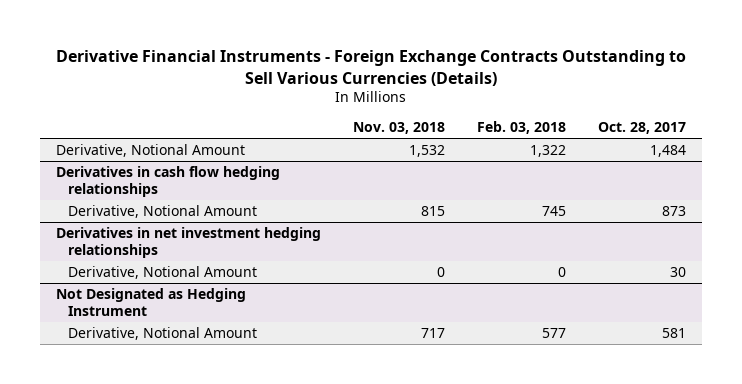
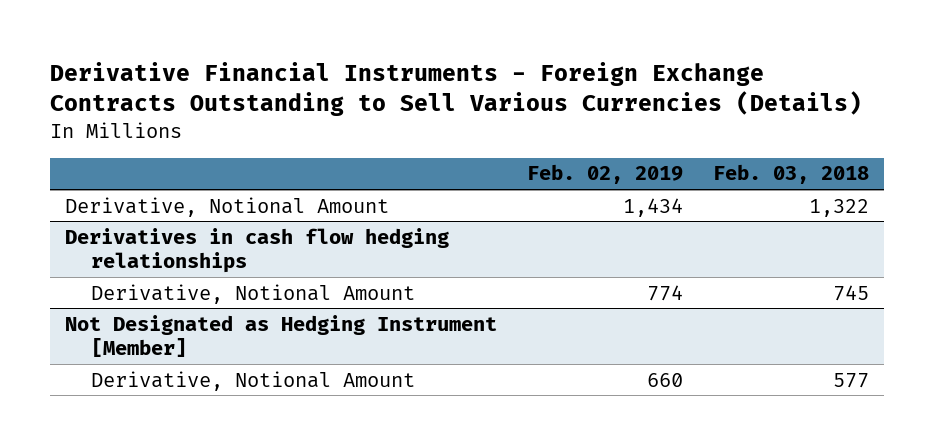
- | Nov. 03, 2018 | Feb. 03, 2018 | Oct. 28, 2017
+ | Feb. 02, 2019 | Feb. 03, 2018
- Derivatives in net investment hedging relationships
- Derivative, Notional Amount | 0 | 0 | 30
- Not Designated as Hedging Instrument
+ Not Designated as Hedging Instrument [Member]

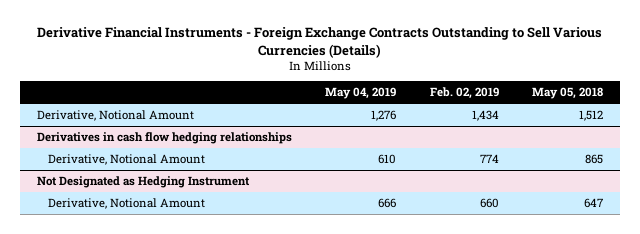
- | Feb. 02, 2019 | Feb. 03, 2018
+ | May 04, 2019 | Feb. 02, 2019 | May 05, 2018
- Not Designated as Hedging Instrument [Member]
+ Not Designated as Hedging Instrument

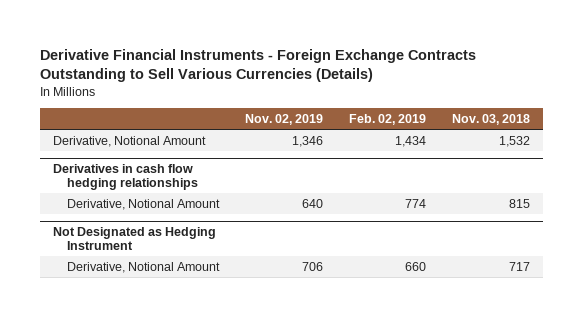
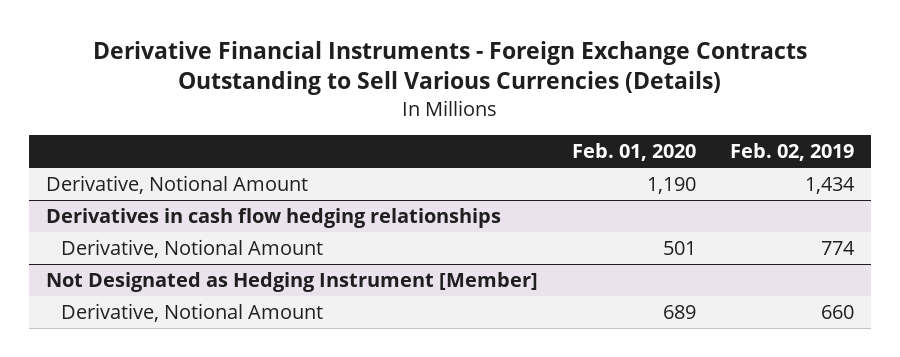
- | Nov. 02, 2019 | Feb. 02, 2019 | Nov. 03, 2018
+ | Feb. 01, 2020 | Feb. 02, 2019
- Not Designated as Hedging Instrument
+ Not Designated as Hedging Instrument [Member]

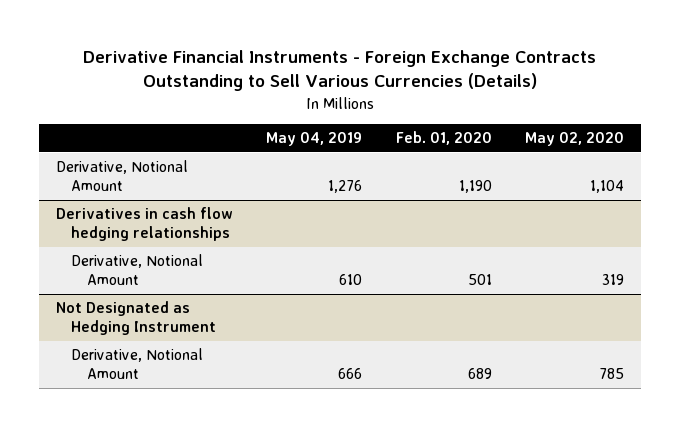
- | Feb. 01, 2020 | Feb. 02, 2019
+ | May 04, 2019 | Feb. 01, 2020 | May 02, 2020
- Not Designated as Hedging Instrument [Member]
+ Not Designated as Hedging Instrument

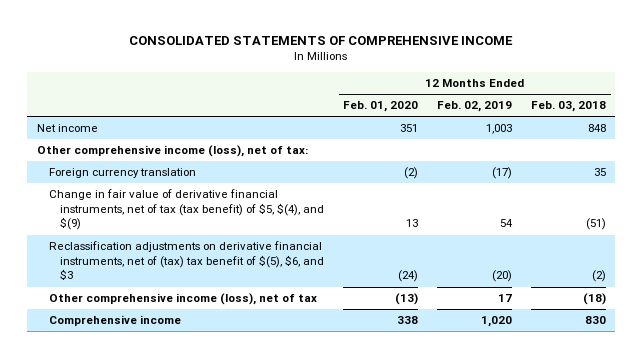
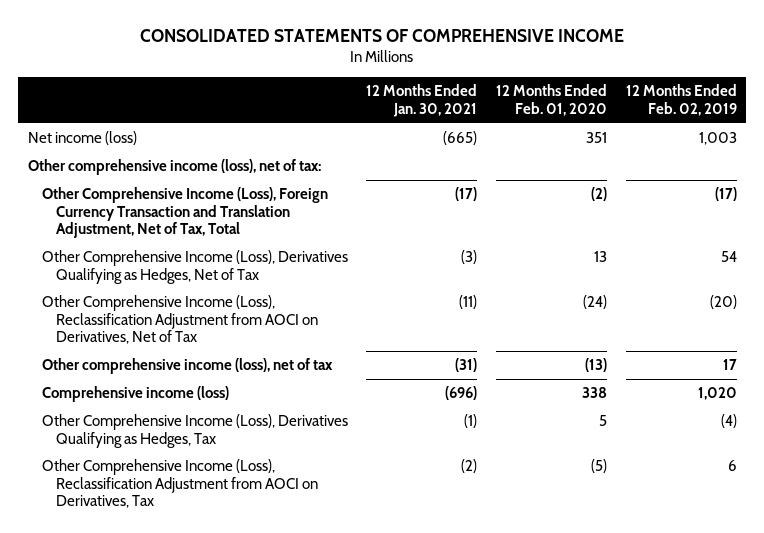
- | 12 Months Ended Feb. 01, 2020 | 12 Months Ended Feb. 02, 2019 | 12 Months Ended Feb. 03, 2018
+ | 12 Months Ended Jan. 30, 2021 | 12 Months Ended Feb. 01, 2020 | 12 Months Ended Feb. 02, 2019
- Net income | 351 | 1,003 | 848
+ Net income (loss) | (665) | 351 | 1,003
- Foreign currency translation | (2) | (17) | 35
- Change in fair value of derivative financial instruments, net of tax (tax benefit) of $5, $(4), and $(9) | 13 | 54 | (51)
- Reclassification adjustments on derivative financial instruments, net of (tax) tax benefit of $(5), $6, and $3 | (24) | (20) | (2)
+ Other Comprehensive Income (Loss), Foreign Currency Transaction and Translation Adjustment, Net of Tax, Total | (17) | (2) | (17)
+ Other Comprehensive Income (Loss), Derivatives Qualifying as Hedges, Net of Tax | (3) | 13 | 54
+ Other Comprehensive Income (Loss), Reclassification Adjustment from AOCI on Derivatives, Net of Tax | (11) | (24) | (20)
- Comprehensive income | 338 | 1,020 | 830
+ Comprehensive income (loss) | (696) | 338 | 1,020
+ Other Comprehensive Income (Loss), Derivatives Qualifying as Hedges, Tax | (1) | 5 | (4)
+ Other Comprehensive Income (Loss), Reclassification Adjustment from AOCI on Derivatives, Tax | (2) | (5) | 6

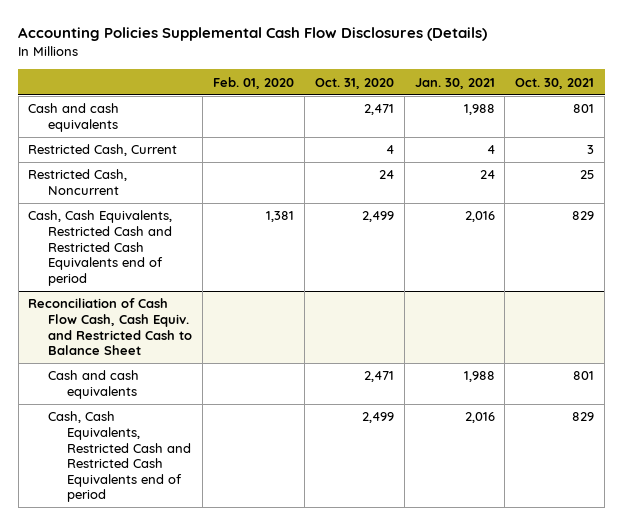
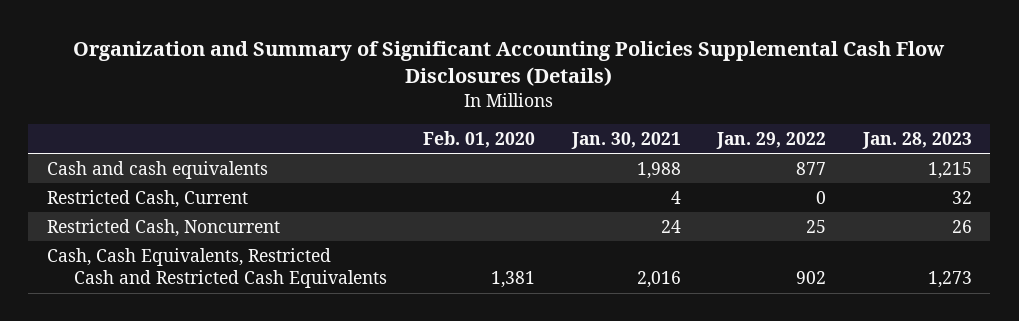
- Accounting Policies Supplemental Cash Flow Disclosures (Details)
+ Organization and Summary of Significant Accounting Policies Supplemental Cash Flow Disclosures (Details)
- | Feb. 01, 2020 | Oct. 31, 2020 | Jan. 30, 2021 | Oct. 30, 2021
+ | Feb. 01, 2020 | Jan. 30, 2021 | Jan. 29, 2022 | Jan. 28, 2023
- Cash, Cash Equivalents, Restricted Cash and Restricted Cash Equivalents end of period | 1,381 | 2,499 | 2,016 | 829
- Reconciliation of Cash Flow Cash, Cash Equiv. and Restricted Cash to Balance Sheet
- Cash and cash equivalents | | 2,471 | 1,988 | 801
- Cash, Cash Equivalents, Restricted Cash and Restricted Cash Equivalents end of period | | 2,499 | 2,016 | 829
+ Cash, Cash Equivalents, Restricted Cash and Restricted Cash Equivalents | 1,381 | 2,016 | 902 | 1,273

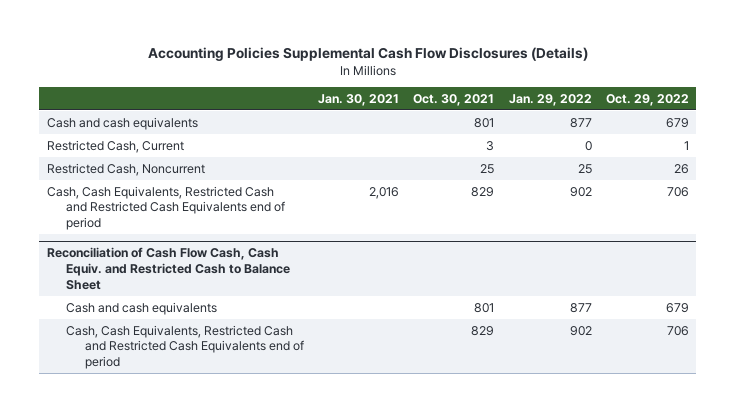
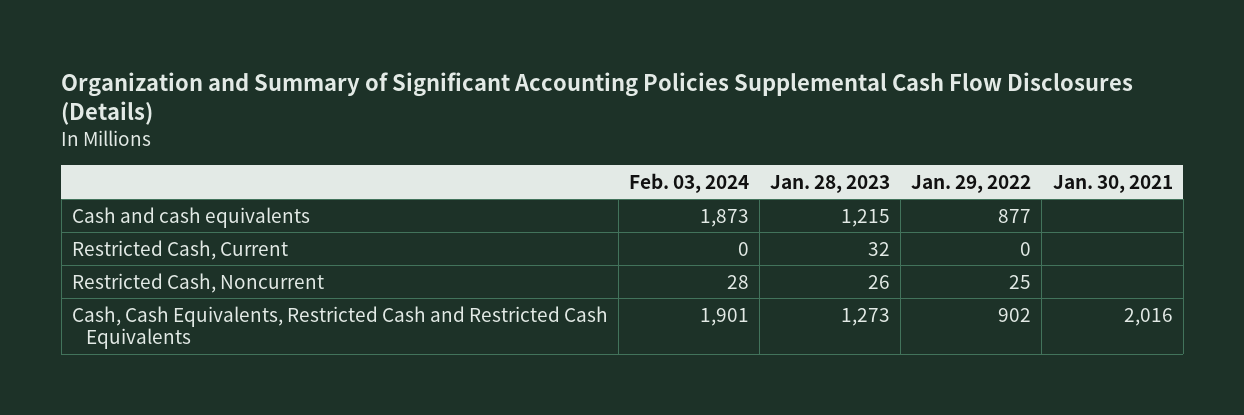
- Accounting Policies Supplemental Cash Flow Disclosures (Details)
+ Organization and Summary of Significant Accounting Policies Supplemental Cash Flow Disclosures (Details)
- | Jan. 30, 2021 | Oct. 30, 2021 | Jan. 29, 2022 | Oct. 29, 2022
+ | Feb. 03, 2024 | Jan. 28, 2023 | Jan. 29, 2022 | Jan. 30, 2021
- Cash, Cash Equivalents, Restricted Cash and Restricted Cash Equivalents end of period | 2,016 | 829 | 902 | 706
- Reconciliation of Cash Flow Cash, Cash Equiv. and Restricted Cash to Balance Sheet
- Cash and cash equivalents | | 801 | 877 | 679
- Cash, Cash Equivalents, Restricted Cash and Restricted Cash Equivalents end of period | | 829 | 902 | 706
+ Cash, Cash Equivalents, Restricted Cash and Restricted Cash Equivalents | 1,901 | 1,273 | 902 | 2,016

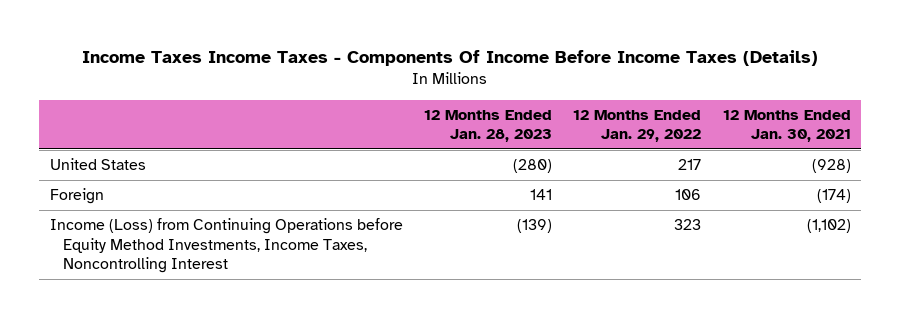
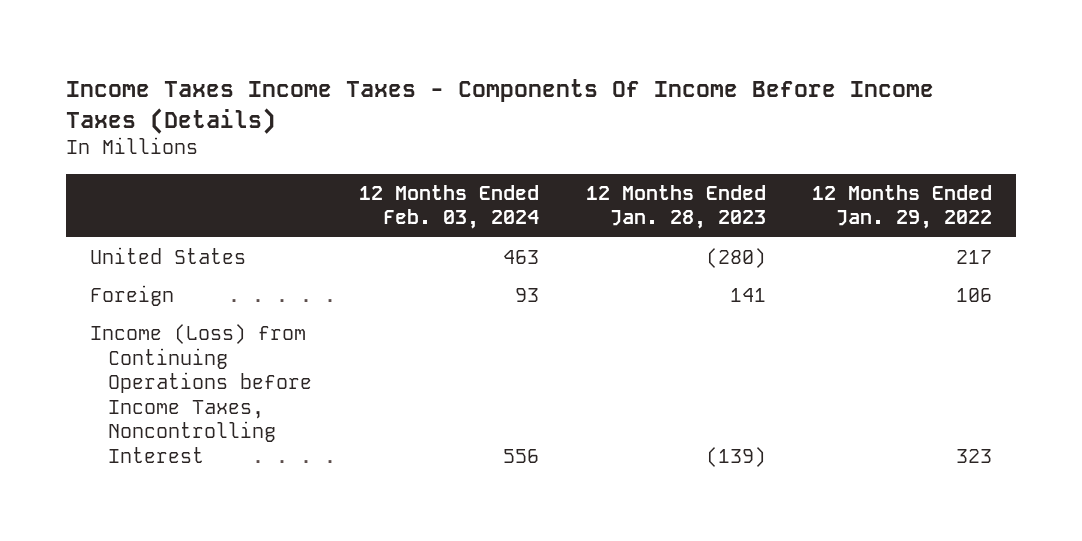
- | 12 Months Ended Jan. 28, 2023 | 12 Months Ended Jan. 29, 2022 | 12 Months Ended Jan. 30, 2021
+ | 12 Months Ended Feb. 03, 2024 | 12 Months Ended Jan. 28, 2023 | 12 Months Ended Jan. 29, 2022
- Income (Loss) from Continuing Operations before Equity Method Investments, Income Taxes, Noncontrolling Interest | (139) | 323 | (1,102)
+ Income (Loss) from Continuing Operations before Income Taxes, Noncontrolling Interest | 556 | (139) | 323

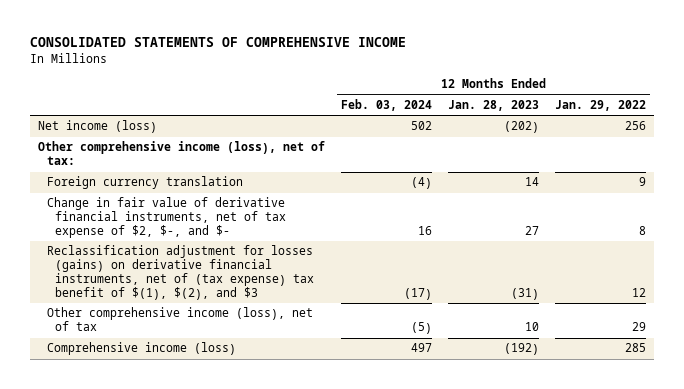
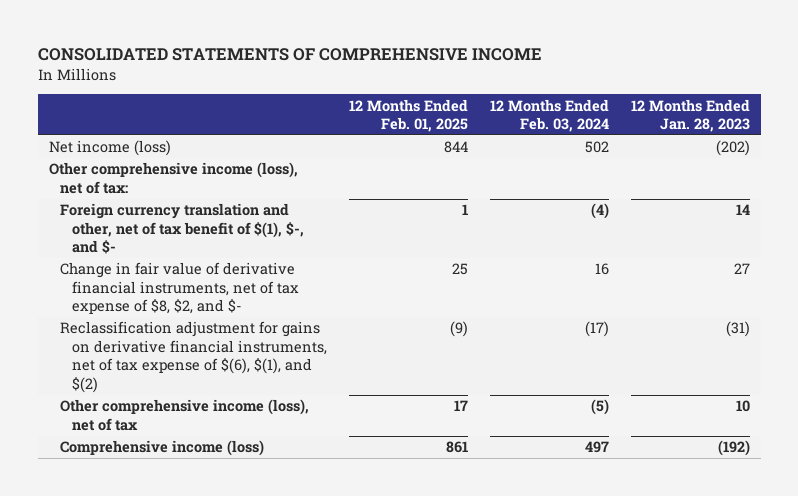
- | 12 Months Ended Feb. 03, 2024 | 12 Months Ended Jan. 28, 2023 | 12 Months Ended Jan. 29, 2022
+ | 12 Months Ended Feb. 01, 2025 | 12 Months Ended Feb. 03, 2024 | 12 Months Ended Jan. 28, 2023
- Foreign currency translation | (4) | 14 | 9
- Change in fair value of derivative financial instruments, net of tax expense of $2, $-, and $- | 16 | 27 | 8
- Reclassification adjustment for losses (gains) on derivative financial instruments, net of (tax expense) tax benefit of $(1), $(2), and $3 | (17) | (31) | 12
+ Foreign currency translation and other, net of tax benefit of $(1), $-, and $- | 1 | (4) | 14
+ Change in fair value of derivative financial instruments, net of tax expense of $8, $2, and $- | 25 | 16 | 27
+ Reclassification adjustment for gains on derivative financial instruments, net of tax expense of $(6), $(1), and $(2) | (9) | (17) | (31)

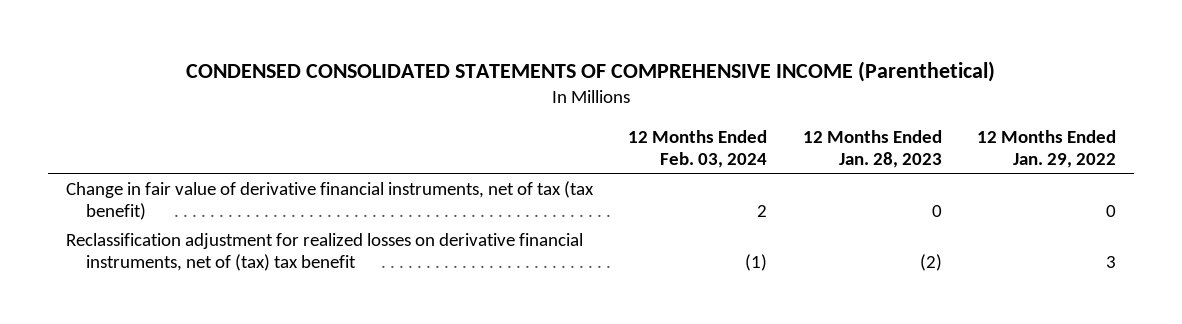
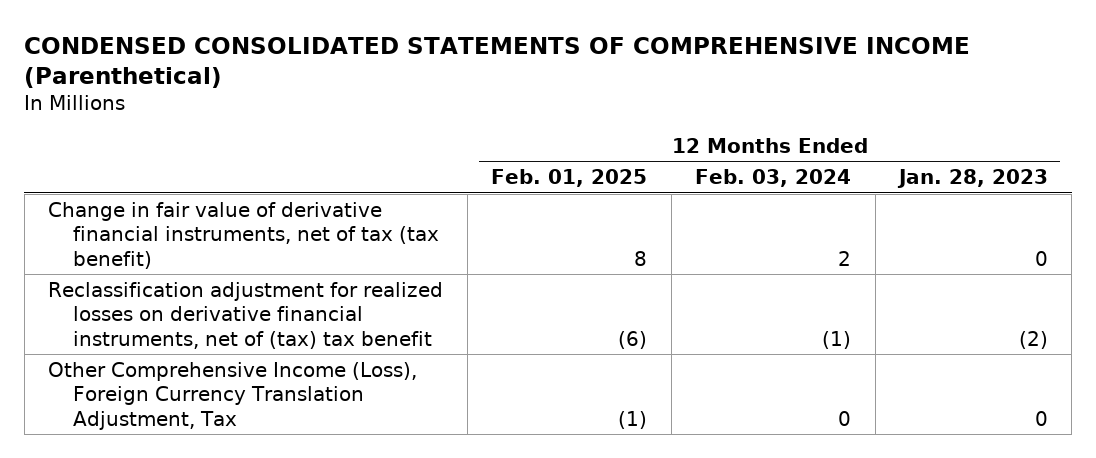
- | 12 Months Ended Feb. 03, 2024 | 12 Months Ended Jan. 28, 2023 | 12 Months Ended Jan. 29, 2022
+ | 12 Months Ended Feb. 01, 2025 | 12 Months Ended Feb. 03, 2024 | 12 Months Ended Jan. 28, 2023
+ Other Comprehensive Income (Loss), Foreign Currency Translation Adjustment, Tax | (1) | 0 | 0

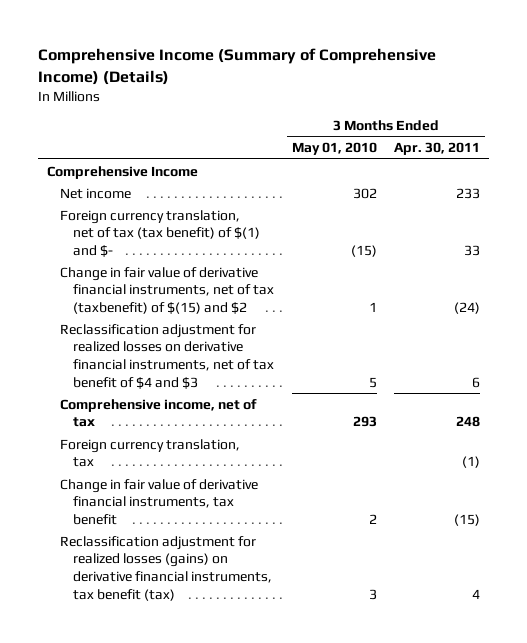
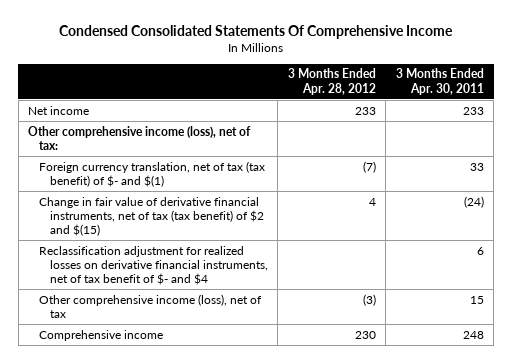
- Comprehensive Income (Summary of Comprehensive Income) (Details)
+ Condensed Consolidated Statements Of Comprehensive Income
- | 3 Months Ended May 01, 2010 | 3 Months Ended Apr. 30, 2011
+ | 3 Months Ended Apr. 28, 2012 | 3 Months Ended Apr. 30, 2011
- Comprehensive Income
- Foreign currency translation, net of tax (tax benefit) of $(1) and $- | (15) | 33
- Change in fair value of derivative financial instruments, net of tax (taxbenefit) of $(15) and $2 | 1 | (24)
- Reclassification adjustment for realized losses on derivative financial instruments, net of tax benefit of $4 and $3 | 5 | 6
- Comprehensive income, net of tax | 293 | 248
- Foreign currency translation, tax | | (1)
- Change in fair value of derivative financial instruments, tax benefit | 2 | (15)
- Reclassification adjustment for realized losses (gains) on derivative financial instruments, tax benefit (tax) | 3 | 4
+ Other comprehensive income (loss), net of tax:
+ Foreign currency translation, net of tax (tax benefit) of $- and $(1) | (7) | 33
+ Change in fair value of derivative financial instruments, net of tax (tax benefit) of $2 and $(15) | 4 | (24)
+ Reclassification adjustment for realized losses on derivative financial instruments, net of tax benefit of $- and $4 | | 6
+ Other comprehensive income (loss), net of tax | (3) | 15
+ Comprehensive income | 230 | 248

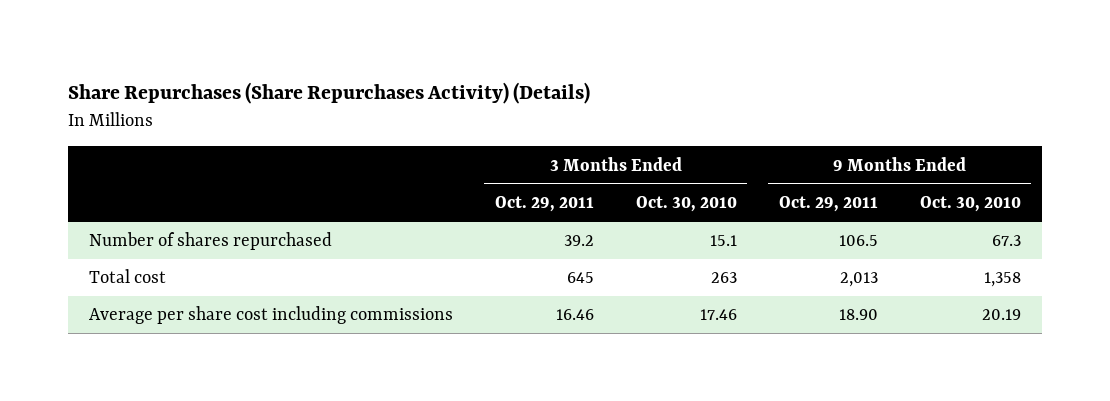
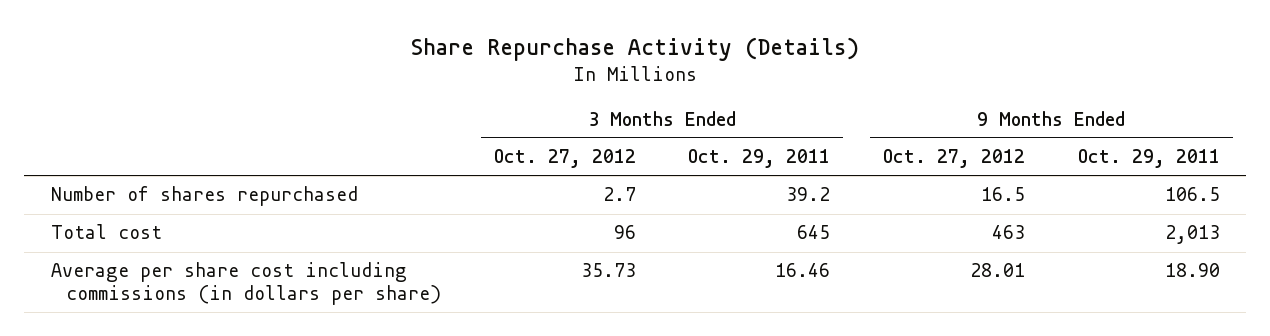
- Share Repurchases (Share Repurchases Activity) (Details)
+ Share Repurchase Activity (Details)
- | 3 Months Ended Oct. 29, 2011 | 3 Months Ended Oct. 30, 2010 | 9 Months Ended Oct. 29, 2011 | 9 Months Ended Oct. 30, 2010
+ | 3 Months Ended Oct. 27, 2012 | 3 Months Ended Oct. 29, 2011 | 9 Months Ended Oct. 27, 2012 | 9 Months Ended Oct. 29, 2011
- Average per share cost including commissions | 16.46 | 17.46 | 18.90 | 20.19
+ Average per share cost including commissions (in dollars per share) | 35.73 | 16.46 | 28.01 | 18.90

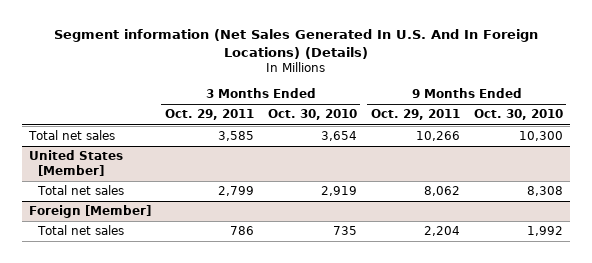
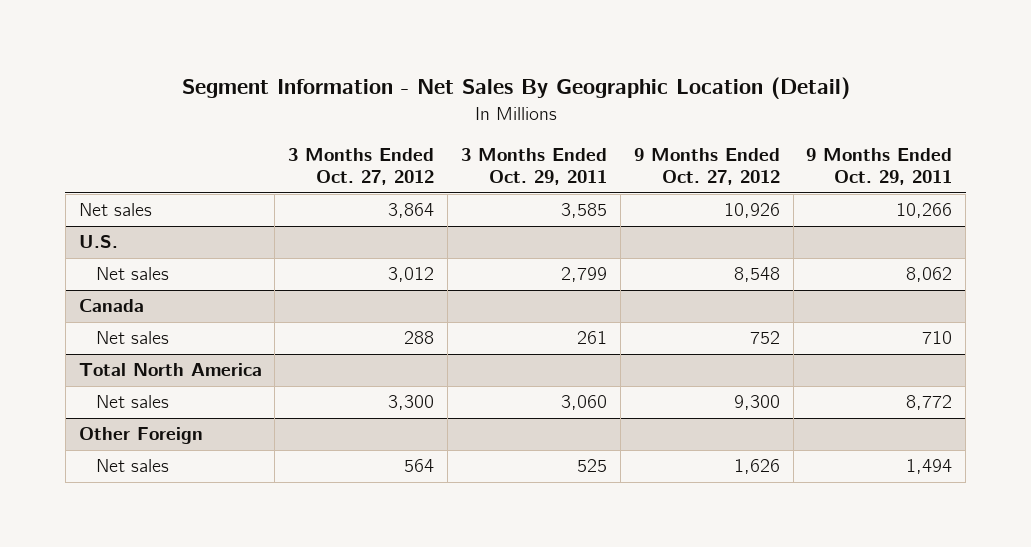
- Segment information (Net Sales Generated In U.S. And In Foreign Locations) (Details)
+ Segment Information - Net Sales By Geographic Location (Detail)
- | 3 Months Ended Oct. 29, 2011 | 3 Months Ended Oct. 30, 2010 | 9 Months Ended Oct. 29, 2011 | 9 Months Ended Oct. 30, 2010
+ | 3 Months Ended Oct. 27, 2012 | 3 Months Ended Oct. 29, 2011 | 9 Months Ended Oct. 27, 2012 | 9 Months Ended Oct. 29, 2011
- Total net sales | 3,585 | 3,654 | 10,266 | 10,300
- United States [Member]
- Total net sales | 2,799 | 2,919 | 8,062 | 8,308
- Foreign [Member]
- Total net sales | 786 | 735 | 2,204 | 1,992
+ Net sales | 3,864 | 3,585 | 10,926 | 10,266
+ U.S.
+ Net sales | 3,012 | 2,799 | 8,548 | 8,062
+ Canada
+ Net sales | 288 | 261 | 752 | 710
+ Total North America
+ Net sales | 3,300 | 3,060 | 9,300 | 8,772
+ Other Foreign
+ Net sales | 564 | 525 | 1,626 | 1,494

